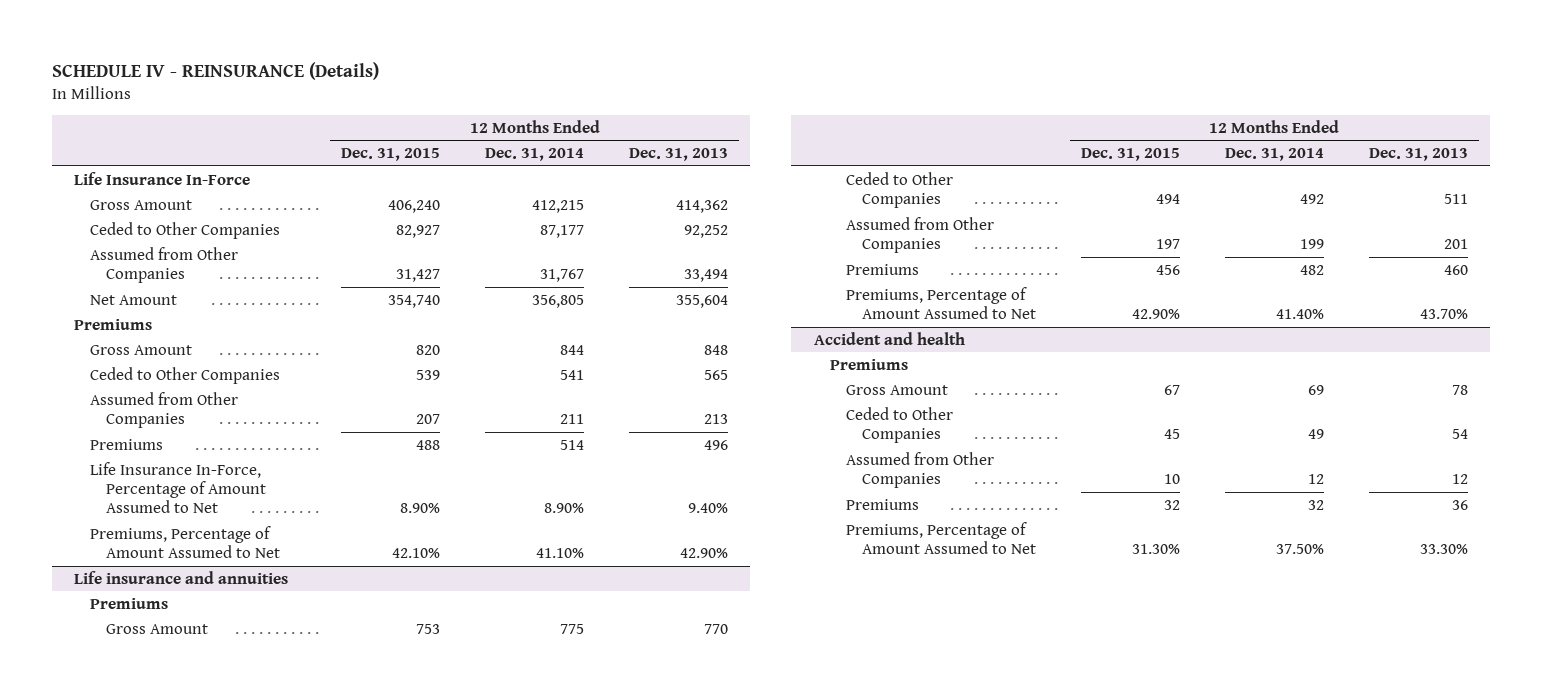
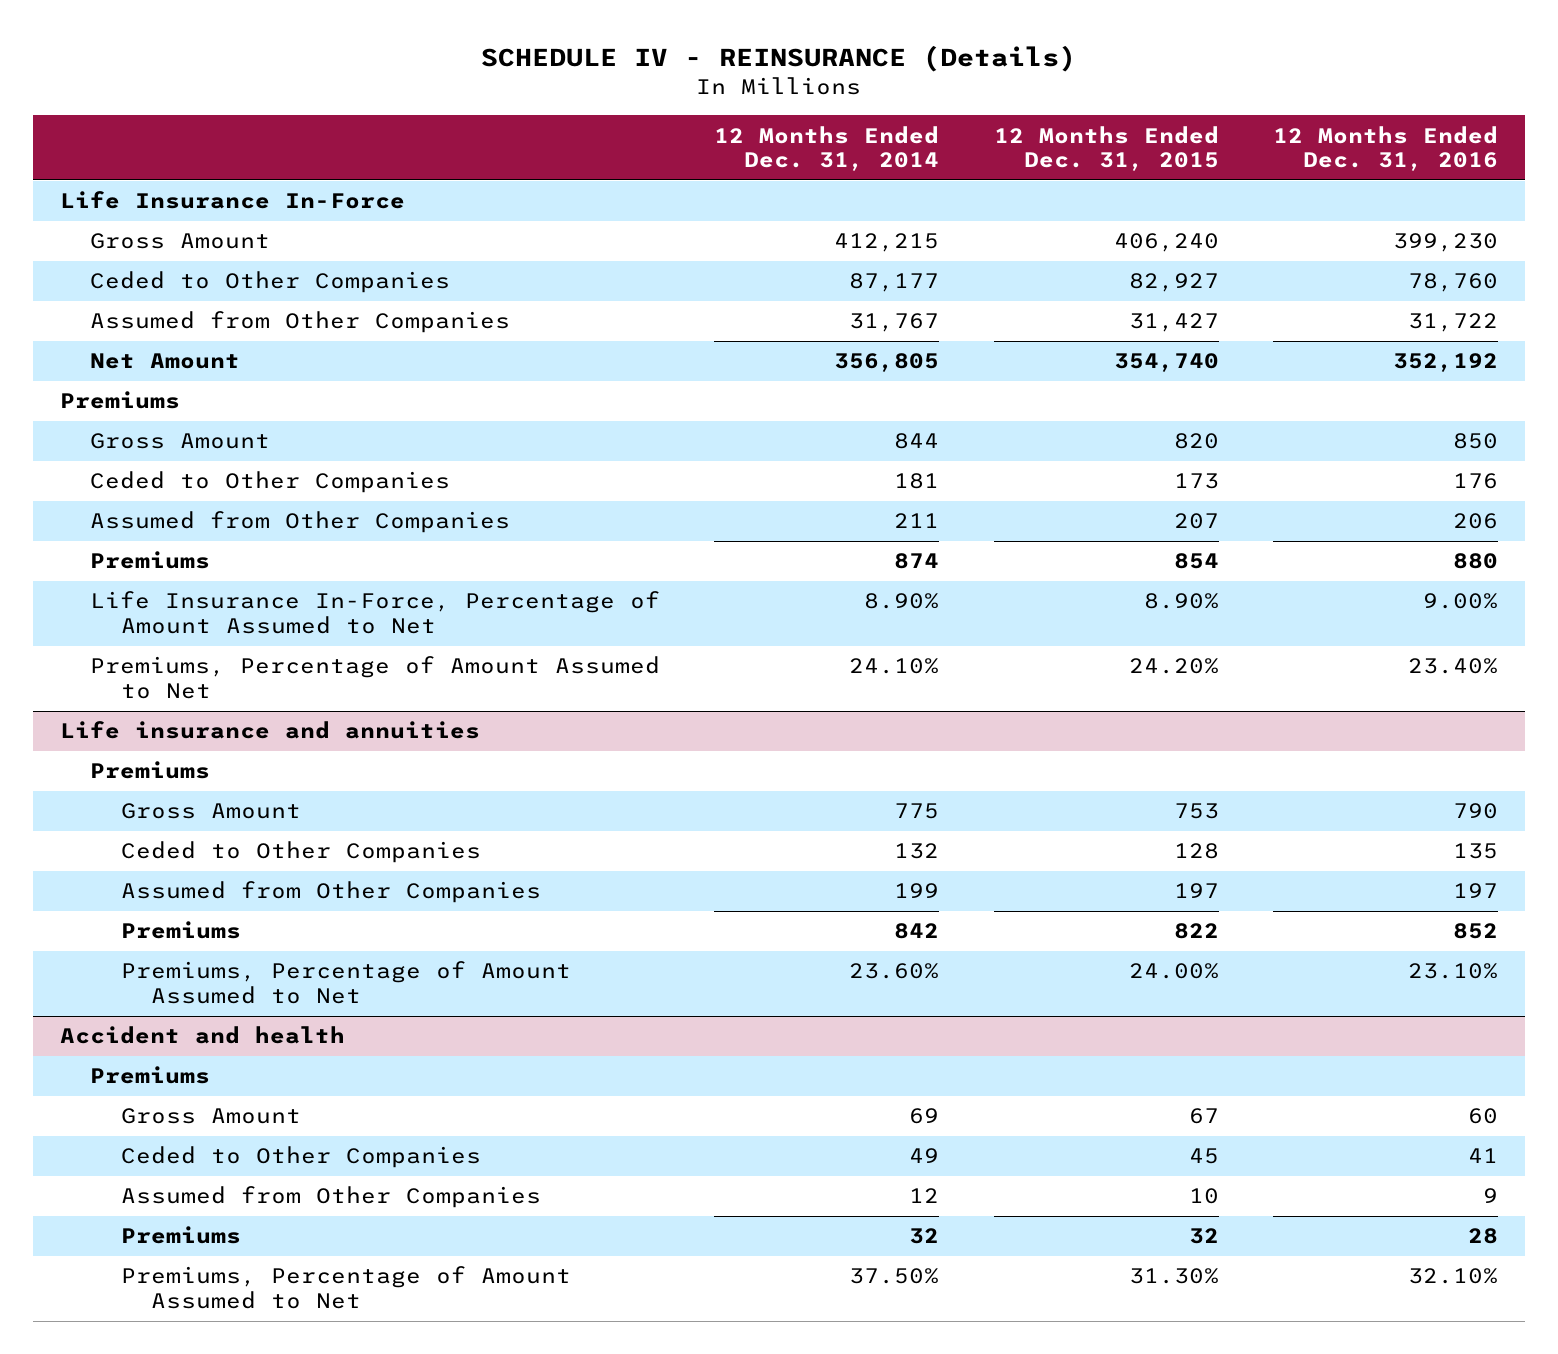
- | 12 Months Ended Dec. 31, 2015 | 12 Months Ended Dec. 31, 2014 | 12 Months Ended Dec. 31, 2013
+ | 12 Months Ended Dec. 31, 2014 | 12 Months Ended Dec. 31, 2015 | 12 Months Ended Dec. 31, 2016
- Ceded to Other Companies | 539 | 541 | 565
+ Ceded to Other Companies | 181 | 173 | 176
- Premiums | 488 | 514 | 496
+ Premiums | 874 | 854 | 880
- Premiums, Percentage of Amount Assumed to Net | 42.10% | 41.10% | 42.90%
+ Premiums, Percentage of Amount Assumed to Net | 24.10% | 24.20% | 23.40%
@ Life insurance and annuities
- Ceded to Other Companies | 494 | 492 | 511
+ Ceded to Other Companies | 132 | 128 | 135
- Premiums | 456 | 482 | 460
- Premiums, Percentage of Amount Assumed to Net | 42.90% | 41.40% | 43.70%
+ Premiums | 842 | 822 | 852
+ Premiums, Percentage of Amount Assumed to Net | 23.60% | 24.00% | 23.10%

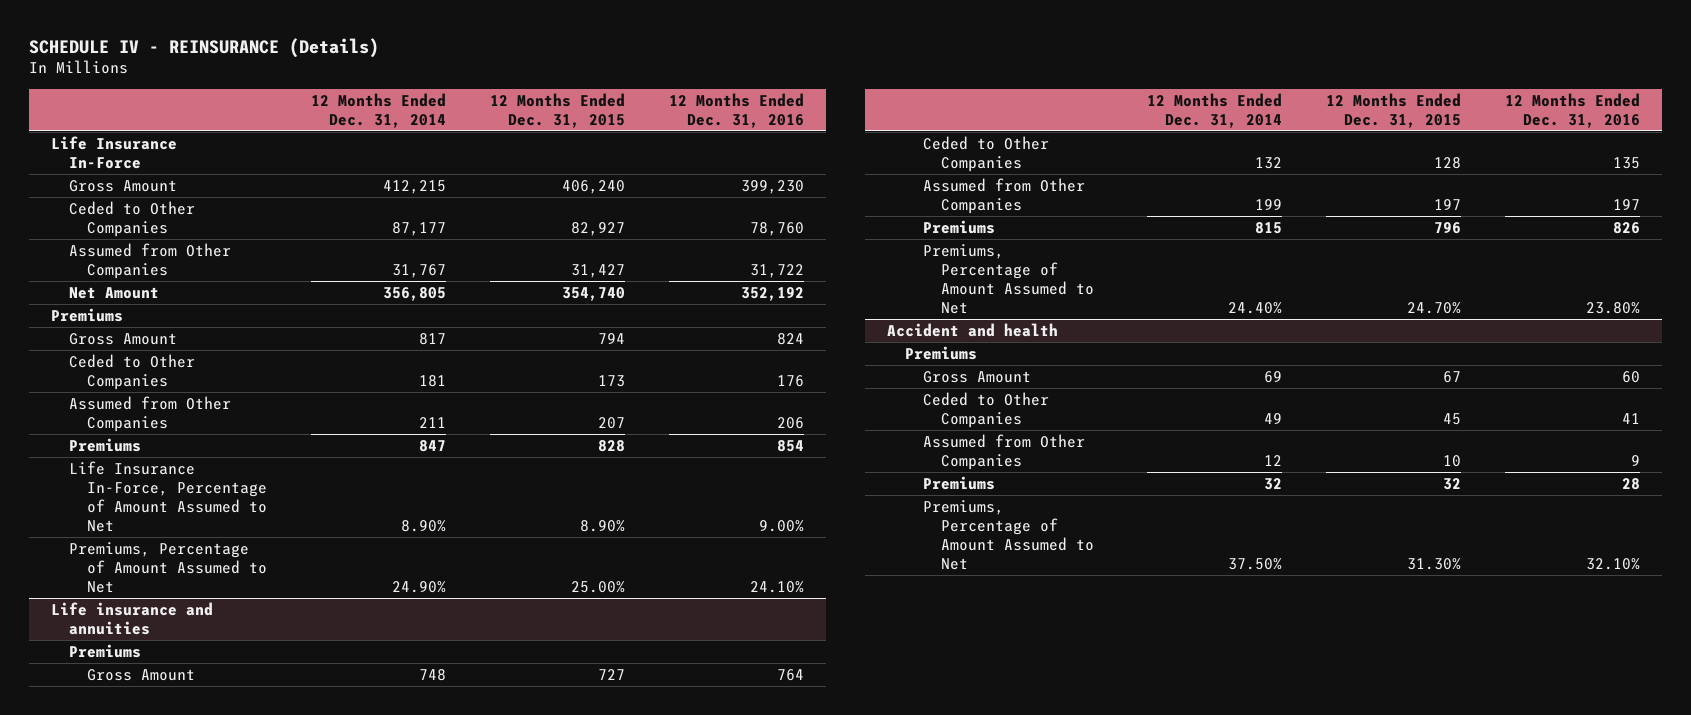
- Gross Amount | 844 | 820 | 850
+ Gross Amount | 817 | 794 | 824
- Premiums | 874 | 854 | 880
+ Premiums | 847 | 828 | 854
- Premiums, Percentage of Amount Assumed to Net | 24.10% | 24.20% | 23.40%
+ Premiums, Percentage of Amount Assumed to Net | 24.90% | 25.00% | 24.10%
@ Life insurance and annuities
- Gross Amount | 775 | 753 | 790
+ Gross Amount | 748 | 727 | 764
- Premiums | 842 | 822 | 852
- Premiums, Percentage of Amount Assumed to Net | 23.60% | 24.00% | 23.10%
+ Premiums | 815 | 796 | 826
+ Premiums, Percentage of Amount Assumed to Net | 24.40% | 24.70% | 23.80%

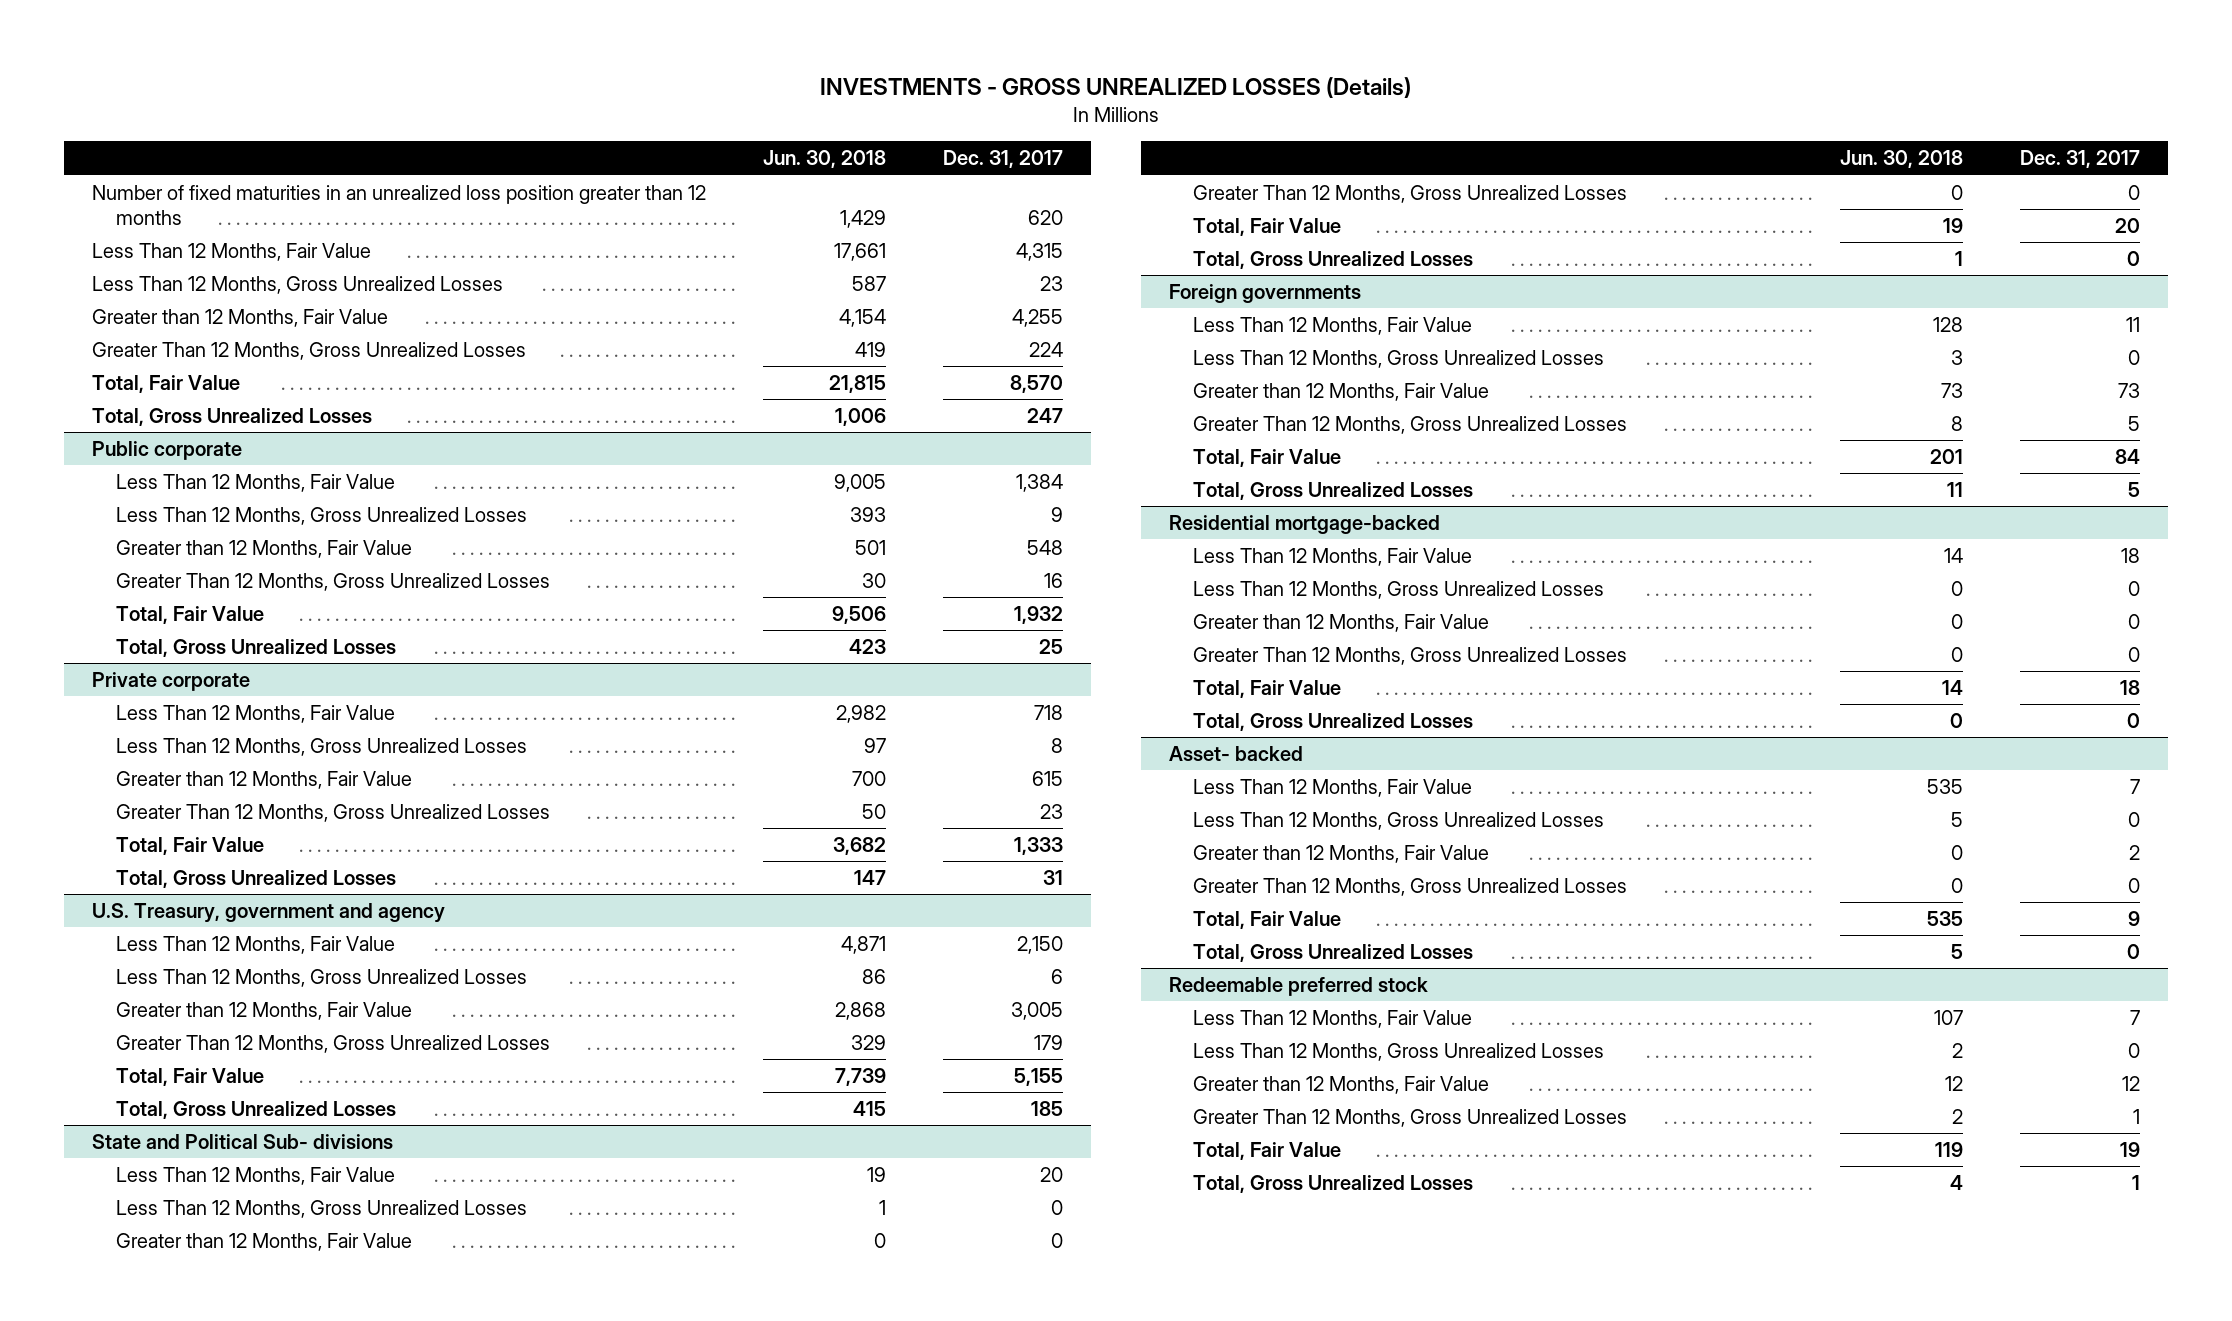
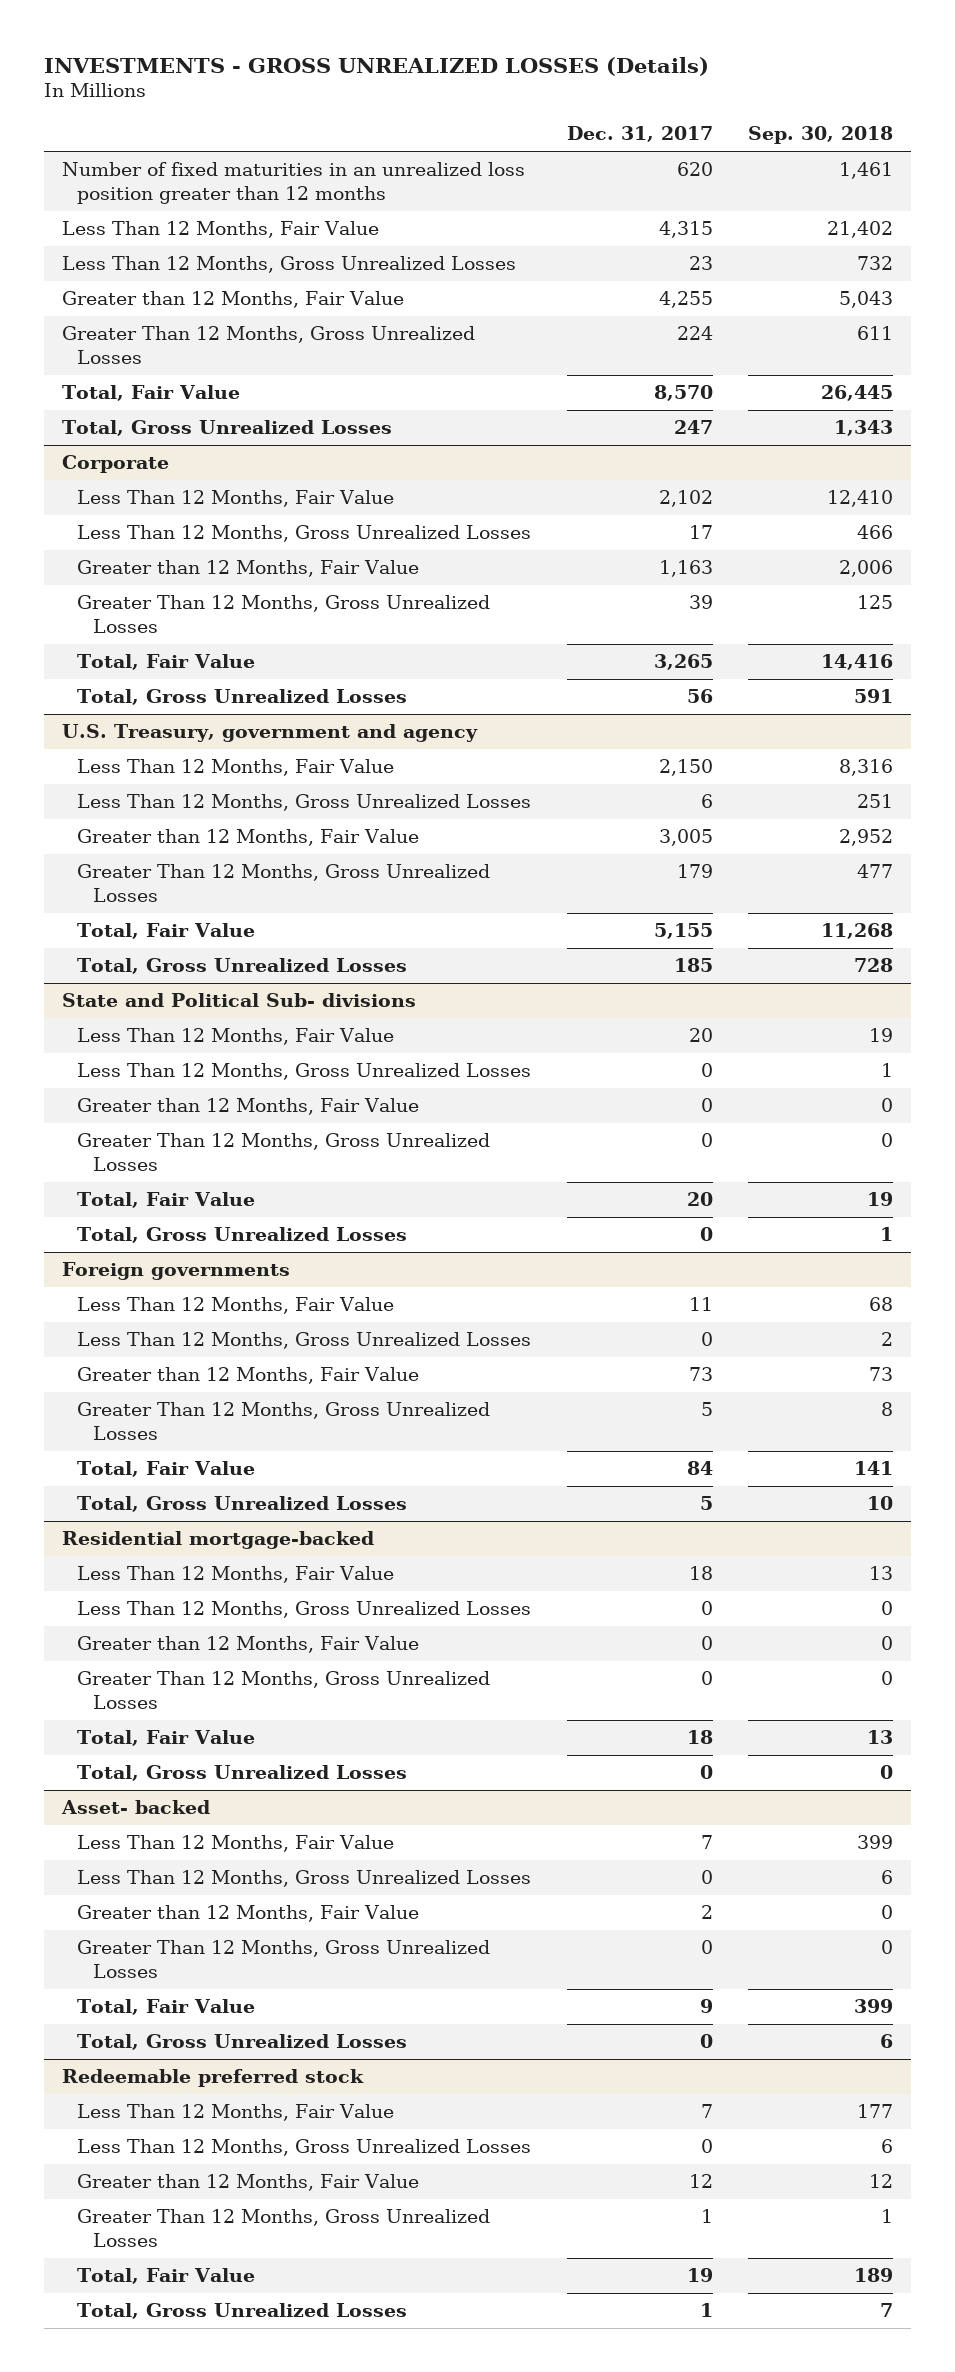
- | Jun. 30, 2018 | Dec. 31, 2017
+ | Dec. 31, 2017 | Sep. 30, 2018
- Public corporate
- Less Than 12 Months, Fair Value | 9,005 | 1,384
- Less Than 12 Months, Gross Unrealized Losses | 393 | 9
- Greater than 12 Months, Fair Value | 501 | 548
- Greater Than 12 Months, Gross Unrealized Losses | 30 | 16
- Total, Fair Value | 9,506 | 1,932
- Total, Gross Unrealized Losses | 423 | 25
- Private corporate
- Less Than 12 Months, Fair Value | 2,982 | 718
- Less Than 12 Months, Gross Unrealized Losses | 97 | 8
- Greater than 12 Months, Fair Value | 700 | 615
- Greater Than 12 Months, Gross Unrealized Losses | 50 | 23
- Total, Fair Value | 3,682 | 1,333
- Total, Gross Unrealized Losses | 147 | 31
+ Corporate
+ Less Than 12 Months, Fair Value | 2,102 | 12,410
+ Less Than 12 Months, Gross Unrealized Losses | 17 | 466
+ Greater than 12 Months, Fair Value | 1,163 | 2,006
+ Greater Than 12 Months, Gross Unrealized Losses | 39 | 125
+ Total, Fair Value | 3,265 | 14,416
+ Total, Gross Unrealized Losses | 56 | 591

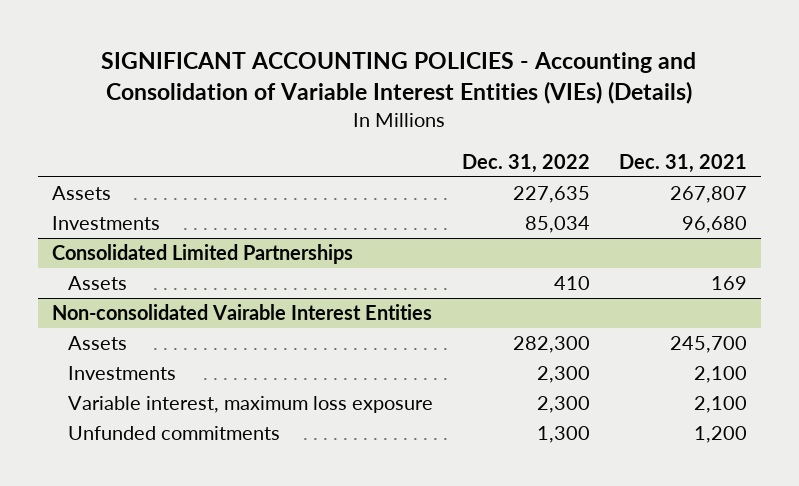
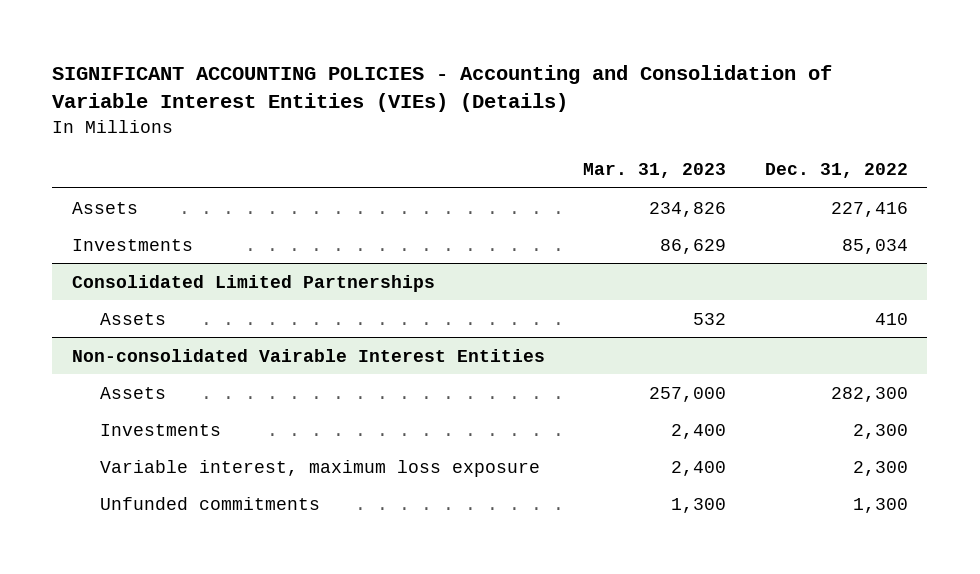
- | Dec. 31, 2022 | Dec. 31, 2021
+ | Mar. 31, 2023 | Dec. 31, 2022
- Assets | 227,635 | 267,807
+ Assets | 234,826 | 227,416

